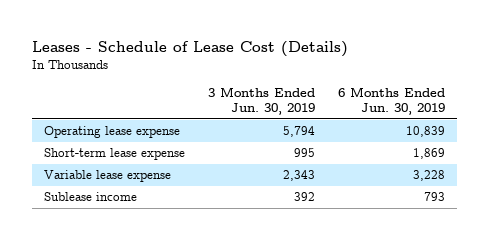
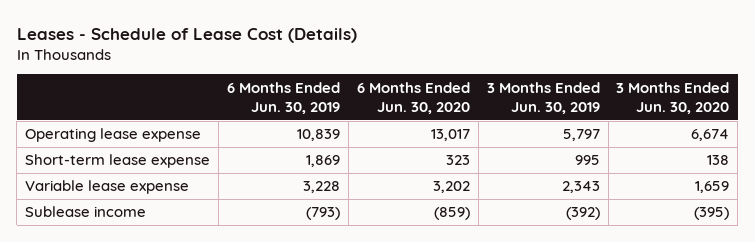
- | 3 Months Ended Jun. 30, 2019 | 6 Months Ended Jun. 30, 2019
+ | 6 Months Ended Jun. 30, 2019 | 6 Months Ended Jun. 30, 2020 | 3 Months Ended Jun. 30, 2019 | 3 Months Ended Jun. 30, 2020
- Operating lease expense | 5,794 | 10,839
+ Operating lease expense | 10,839 | 13,017 | 5,797 | 6,674
- Sublease income | 392 | 793
+ Sublease income | (793) | (859) | (392) | (395)

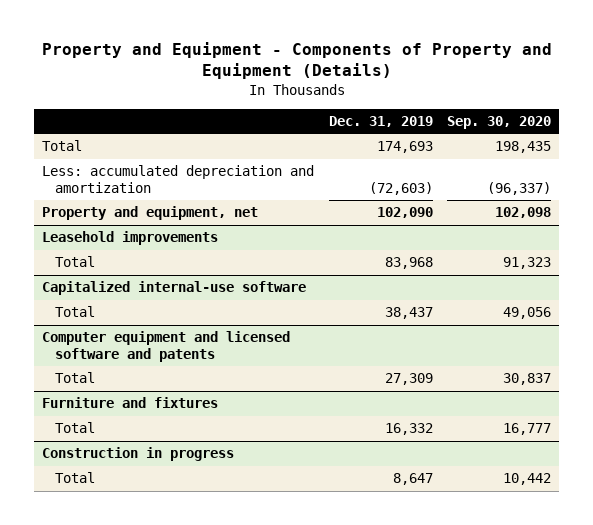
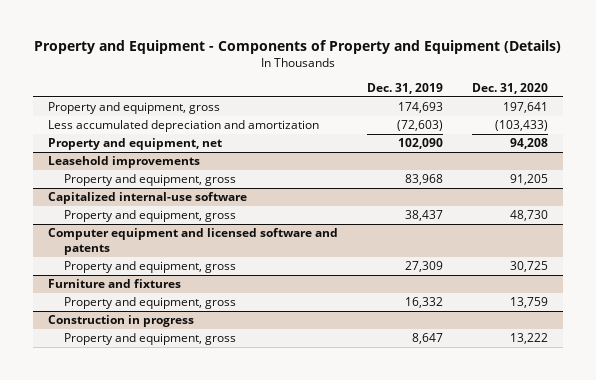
- | Dec. 31, 2019 | Sep. 30, 2020
+ | Dec. 31, 2019 | Dec. 31, 2020
- Total | 174,693 | 198,435
- Less: accumulated depreciation and amortization | (72,603) | (96,337)
+ Property and equipment, gross | 174,693 | 197,641
+ Less accumulated depreciation and amortization | (72,603) | (103,433)
@ Leasehold improvements
- Total | 83,968 | 91,323
+ Property and equipment, gross | 83,968 | 91,205
@ Capitalized internal-use software
- Total | 38,437 | 49,056
+ Property and equipment, gross | 38,437 | 48,730
@ Computer equipment and licensed software and patents
- Total | 27,309 | 30,837
+ Property and equipment, gross | 27,309 | 30,725
@ Furniture and fixtures
- Total | 16,332 | 16,777
+ Property and equipment, gross | 16,332 | 13,759
@ Construction in progress
- Total | 8,647 | 10,442
+ Property and equipment, gross | 8,647 | 13,222

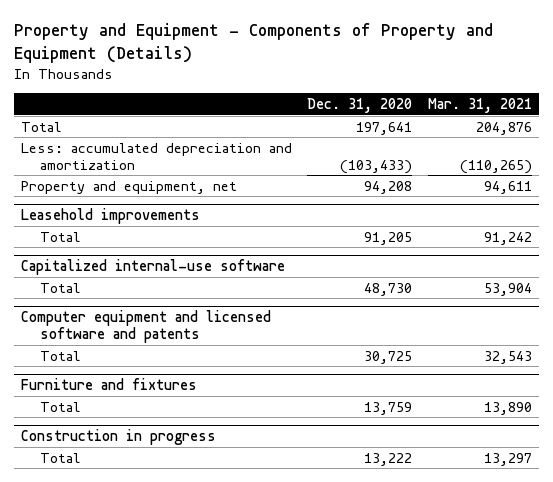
- | Dec. 31, 2019 | Dec. 31, 2020
+ | Dec. 31, 2020 | Mar. 31, 2021
- Property and equipment, gross | 174,693 | 197,641
- Less accumulated depreciation and amortization | (72,603) | (103,433)
+ Total | 197,641 | 204,876
+ Less: accumulated depreciation and amortization | (103,433) | (110,265)
@ Leasehold improvements
- Property and equipment, gross | 83,968 | 91,205
+ Total | 91,205 | 91,242
@ Capitalized internal-use software
- Property and equipment, gross | 38,437 | 48,730
+ Total | 48,730 | 53,904
@ Computer equipment and licensed software and patents
- Property and equipment, gross | 27,309 | 30,725
+ Total | 30,725 | 32,543
@ Furniture and fixtures
- Property and equipment, gross | 16,332 | 13,759
+ Total | 13,759 | 13,890
@ Construction in progress
- Property and equipment, gross | 8,647 | 13,222
+ Total | 13,222 | 13,297

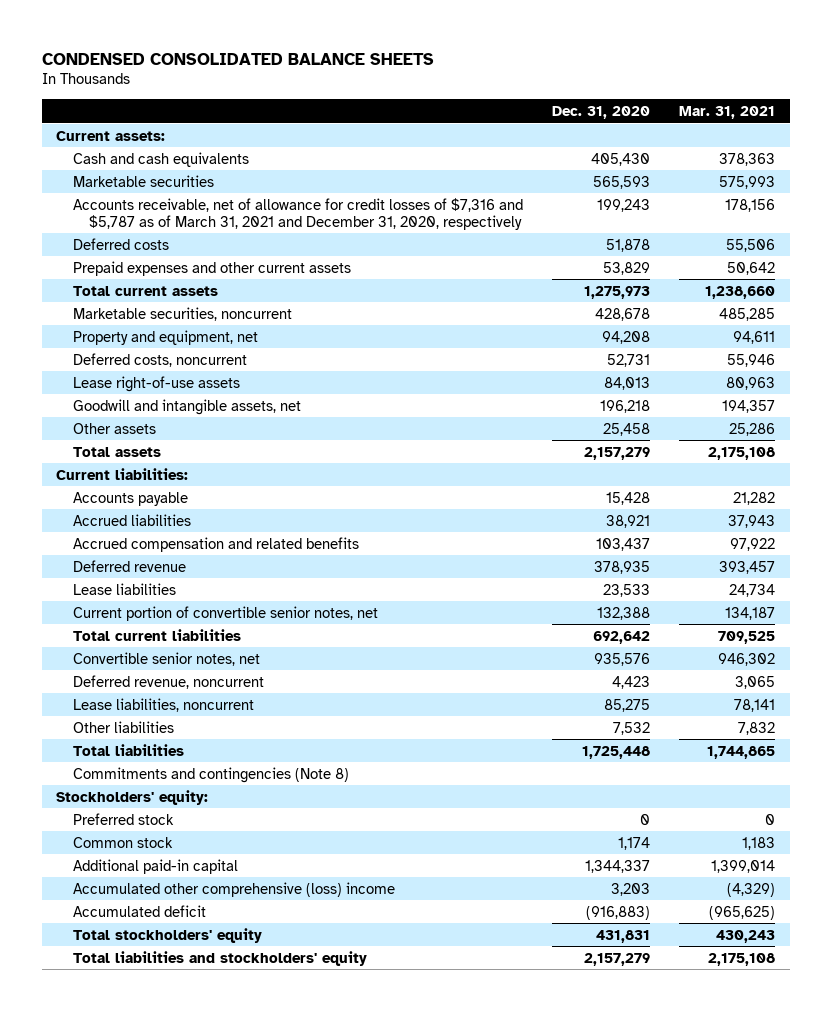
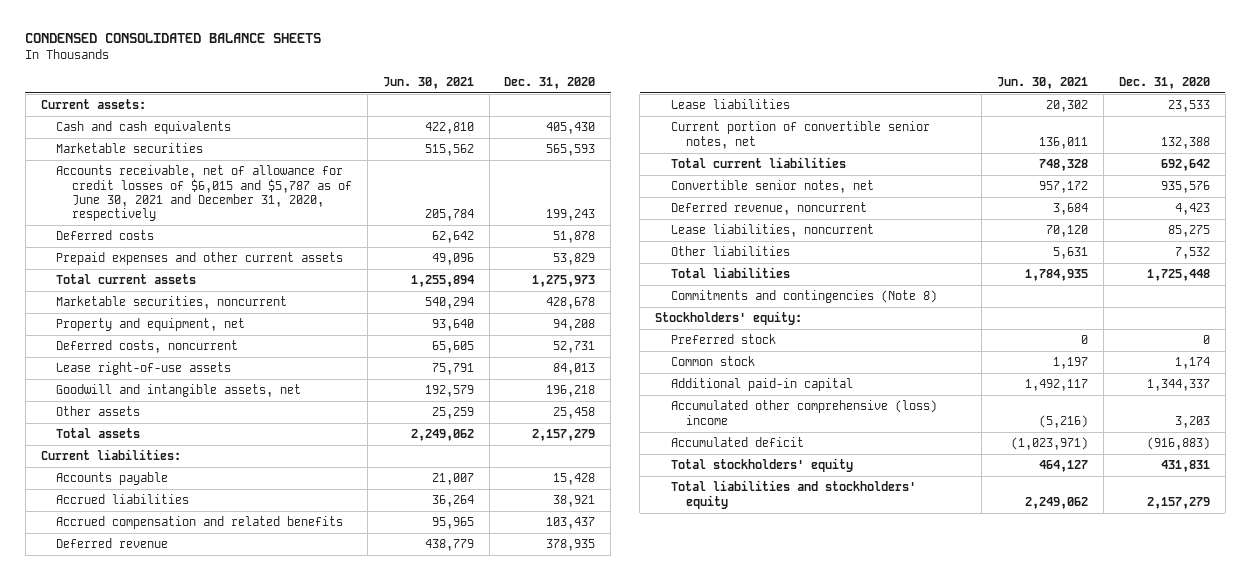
- | Dec. 31, 2020 | Mar. 31, 2021
+ | Jun. 30, 2021 | Dec. 31, 2020
- Accounts receivable, net of allowance for credit losses of $7,316 and $5,787 as of March 31, 2021 and December 31, 2020, respectively | 199,243 | 178,156
+ Accounts receivable, net of allowance for credit losses of $6,015 and $5,787 as of June 30, 2021 and December 31, 2020, respectively | 205,784 | 199,243

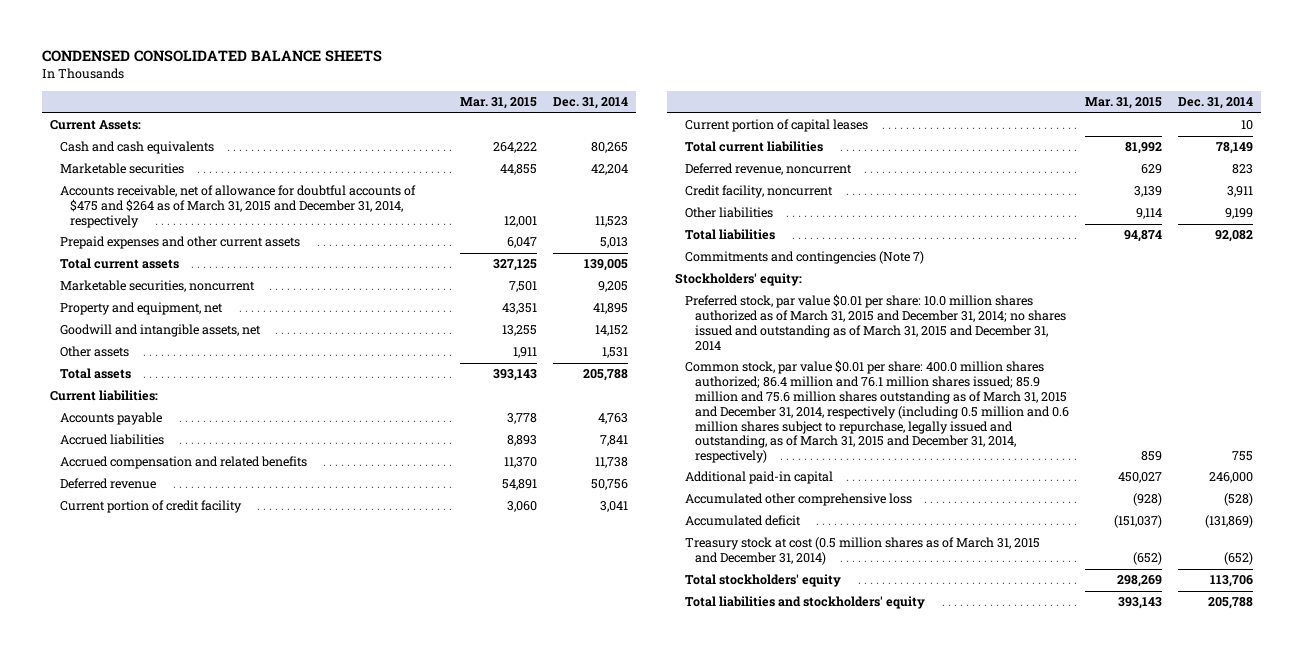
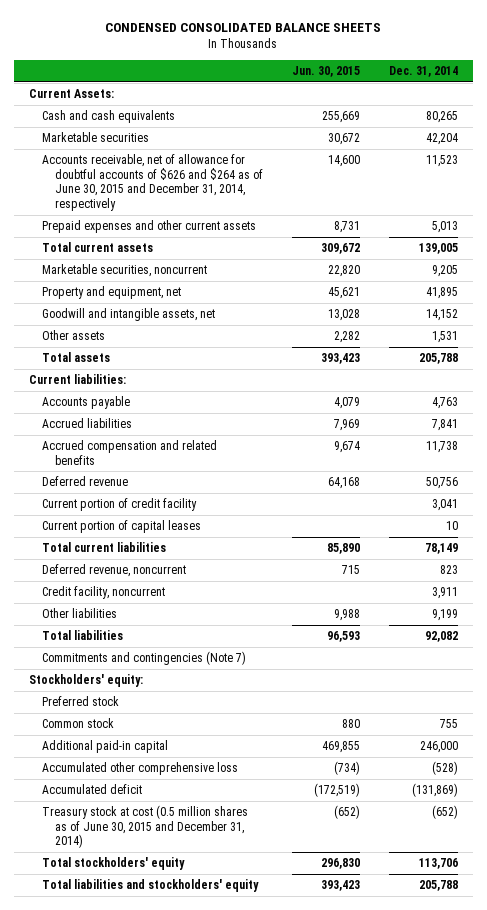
- | Mar. 31, 2015 | Dec. 31, 2014
+ | Jun. 30, 2015 | Dec. 31, 2014
- Accounts receivable, net of allowance for doubtful accounts of $475 and $264 as of March 31, 2015 and December 31, 2014, respectively | 12,001 | 11,523
+ Accounts receivable, net of allowance for doubtful accounts of $626 and $264 as of June 30, 2015 and December 31, 2014, respectively | 14,600 | 11,523
- Preferred stock, par value $0.01 per share: 10.0 million shares authorized as of March 31, 2015 and December 31, 2014; no shares issued and outstanding as of March 31, 2015 and December 31, 2014
- Common stock, par value $0.01 per share: 400.0 million shares authorized; 86.4 million and 76.1 million shares issued; 85.9 million and 75.6 million shares outstanding as of March 31, 2015 and December 31, 2014, respectively (including 0.5 million and 0.6 million shares subject to repurchase, legally issued and outstanding, as of March 31, 2015 and December 31, 2014, respectively) | 859 | 755
+ Preferred stock
+ Common stock | 880 | 755
- Treasury stock at cost (0.5 million shares as of March 31, 2015 and December 31, 2014) | (652) | (652)
+ Treasury stock at cost (0.5 million shares as of June 30, 2015 and December 31, 2014) | (652) | (652)

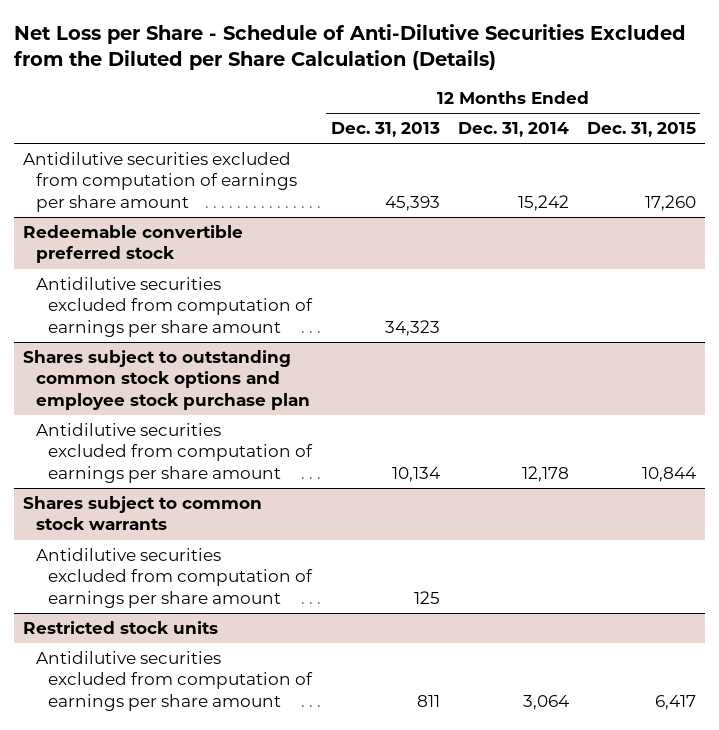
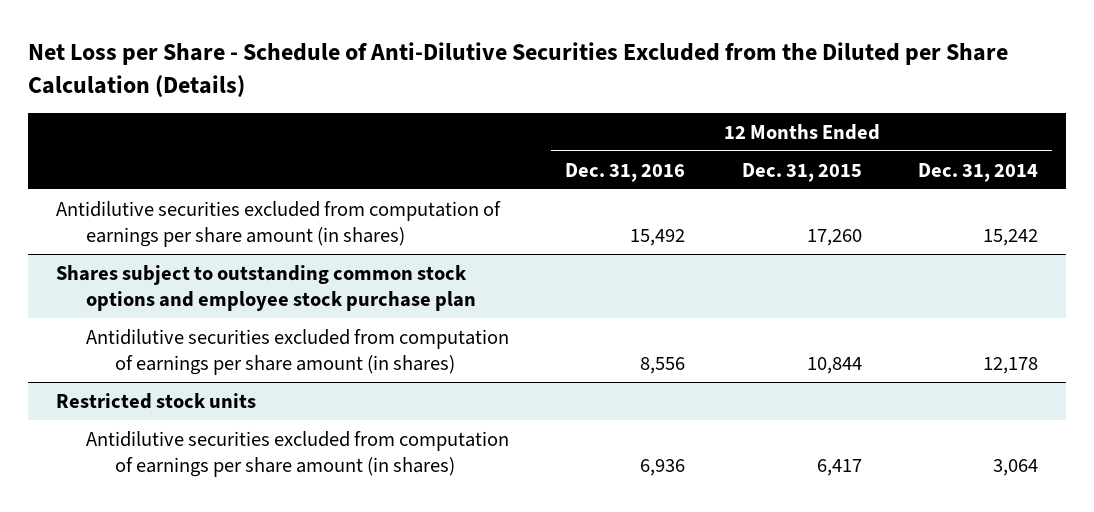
- | 12 Months Ended Dec. 31, 2013 | 12 Months Ended Dec. 31, 2014 | 12 Months Ended Dec. 31, 2015
+ | 12 Months Ended Dec. 31, 2016 | 12 Months Ended Dec. 31, 2015 | 12 Months Ended Dec. 31, 2014
- Antidilutive securities excluded from computation of earnings per share amount | 45,393 | 15,242 | 17,260
- Redeemable convertible preferred stock
- Antidilutive securities excluded from computation of earnings per share amount | 34,323 | |
+ Antidilutive securities excluded from computation of earnings per share amount (in shares) | 15,492 | 17,260 | 15,242
@ Shares subject to outstanding common stock options and employee stock purchase plan
- Antidilutive securities excluded from computation of earnings per share amount | 10,134 | 12,178 | 10,844
- Shares subject to common stock warrants
- Antidilutive securities excluded from computation of earnings per share amount | 125 | |
@ Shares subject to outstanding common stock options and employee stock purchase plan
+ Antidilutive securities excluded from computation of earnings per share amount (in shares) | 8,556 | 10,844 | 12,178
@ Restricted stock units
- Antidilutive securities excluded from computation of earnings per share amount | 811 | 3,064 | 6,417
+ Antidilutive securities excluded from computation of earnings per share amount (in shares) | 6,936 | 6,417 | 3,064

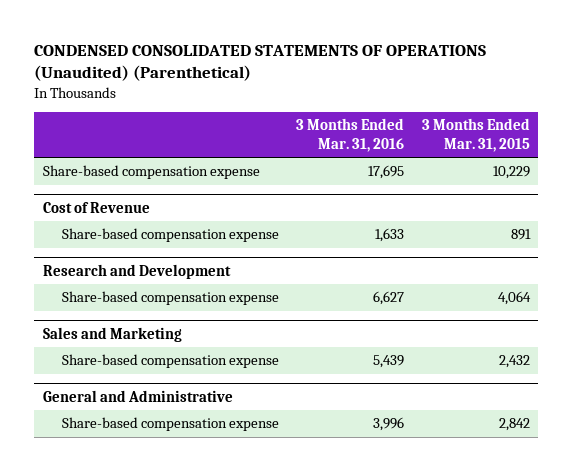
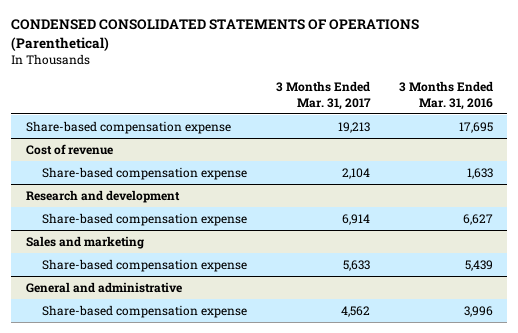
- CONDENSED CONSOLIDATED STATEMENTS OF OPERATIONS (Unaudited) (Parenthetical)
+ CONDENSED CONSOLIDATED STATEMENTS OF OPERATIONS (Parenthetical)
- | 3 Months Ended Mar. 31, 2016 | 3 Months Ended Mar. 31, 2015
+ | 3 Months Ended Mar. 31, 2017 | 3 Months Ended Mar. 31, 2016
- Cost of Revenue
+ Cost of revenue
- Research and Development
+ Research and development
- Sales and Marketing
+ Sales and marketing
- General and Administrative
+ General and administrative

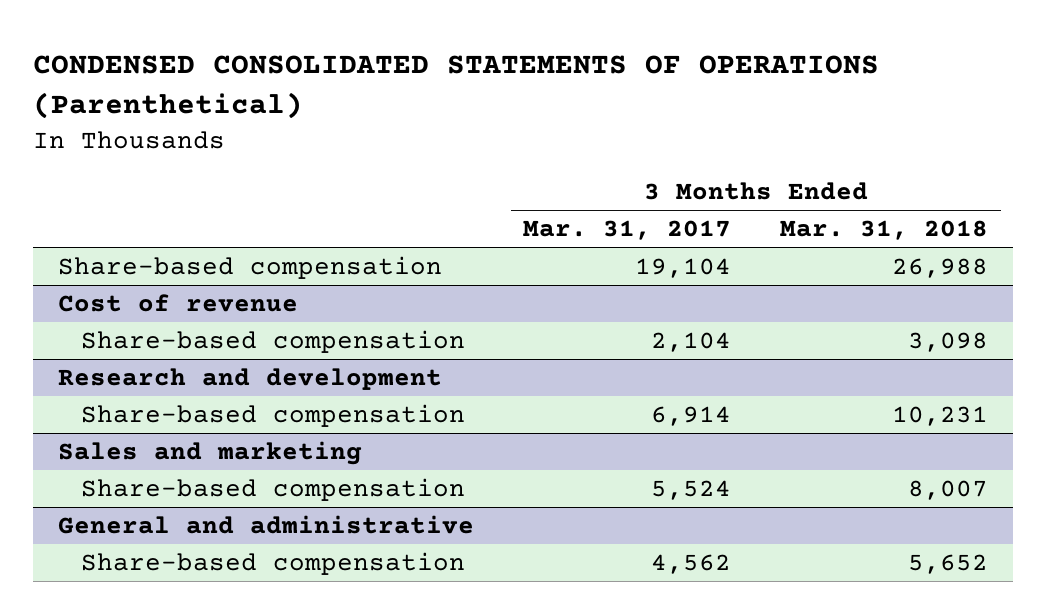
- | 3 Months Ended Mar. 31, 2017 | 3 Months Ended Mar. 31, 2016
+ | 3 Months Ended Mar. 31, 2017 | 3 Months Ended Mar. 31, 2018
- Share-based compensation expense | 19,213 | 17,695
+ Share-based compensation | 19,104 | 26,988
@ Cost of revenue
- Share-based compensation expense | 2,104 | 1,633
+ Share-based compensation | 2,104 | 3,098
@ Research and development
- Share-based compensation expense | 6,914 | 6,627
+ Share-based compensation | 6,914 | 10,231
@ Sales and marketing
- Share-based compensation expense | 5,633 | 5,439
+ Share-based compensation | 5,524 | 8,007
@ General and administrative
- Share-based compensation expense | 4,562 | 3,996
+ Share-based compensation | 4,562 | 5,652

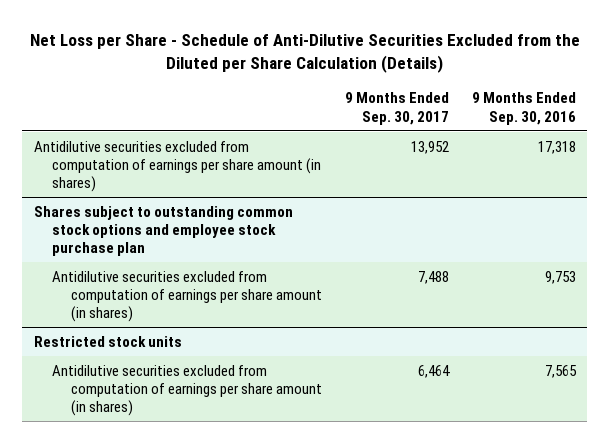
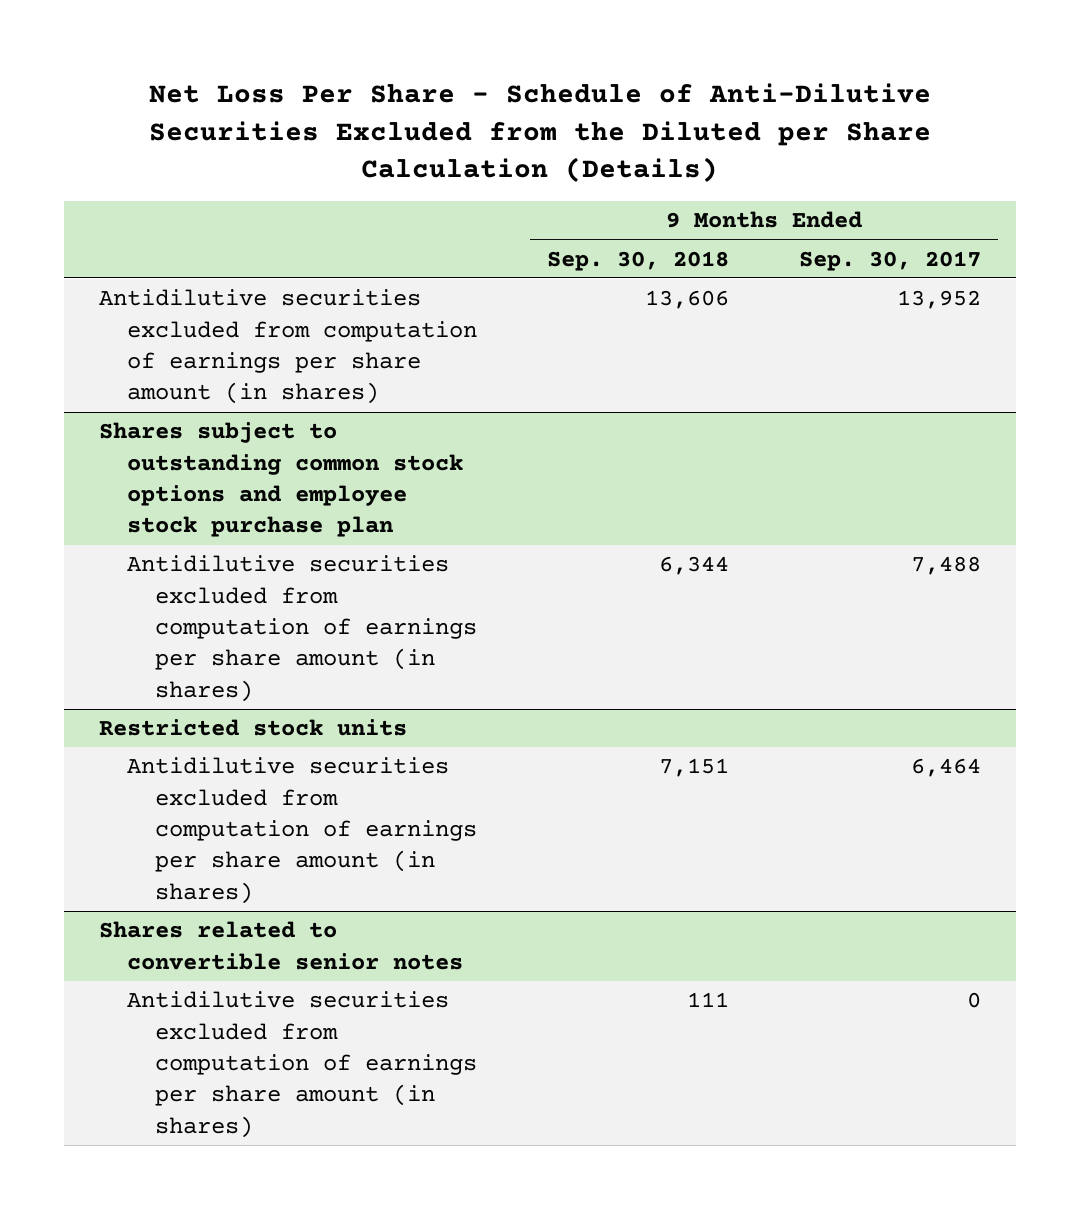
- Net Loss per Share - Schedule of Anti-Dilutive Securities Excluded from the Diluted per Share Calculation (Details)
+ Net Loss Per Share - Schedule of Anti-Dilutive Securities Excluded from the Diluted per Share Calculation (Details)
- | 9 Months Ended Sep. 30, 2017 | 9 Months Ended Sep. 30, 2016
+ | 9 Months Ended Sep. 30, 2018 | 9 Months Ended Sep. 30, 2017
+ Shares related to convertible senior notes
+ Antidilutive securities excluded from computation of earnings per share amount (in shares) | 111 | 0

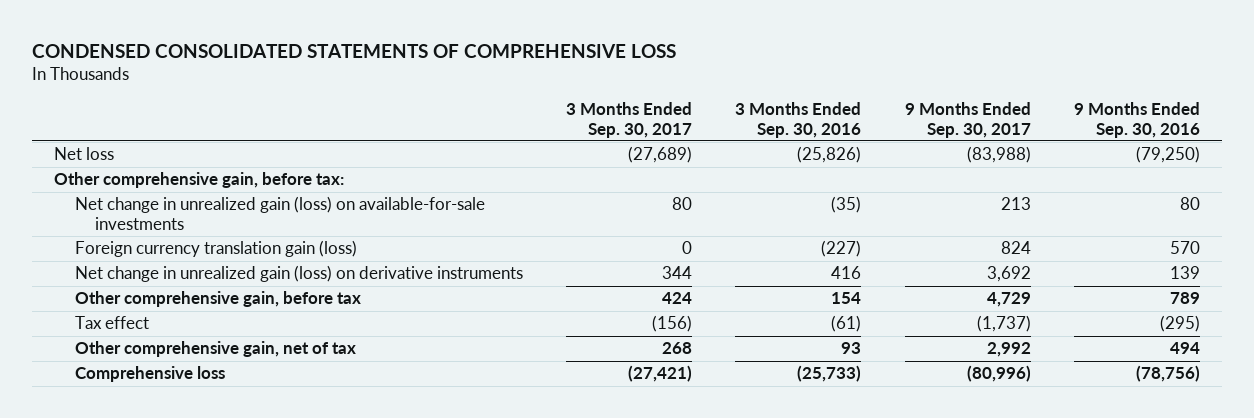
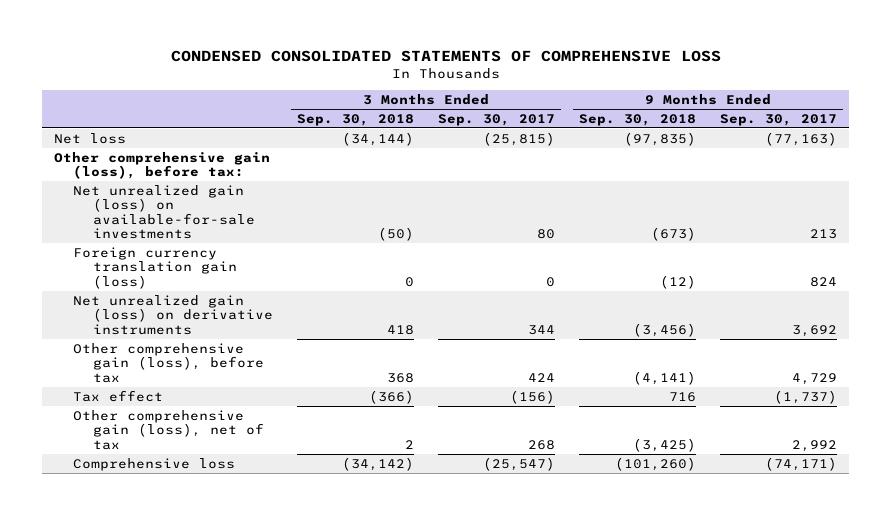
- | 3 Months Ended Sep. 30, 2017 | 3 Months Ended Sep. 30, 2016 | 9 Months Ended Sep. 30, 2017 | 9 Months Ended Sep. 30, 2016
+ | 3 Months Ended Sep. 30, 2018 | 3 Months Ended Sep. 30, 2017 | 9 Months Ended Sep. 30, 2018 | 9 Months Ended Sep. 30, 2017
- Net loss | (27,689) | (25,826) | (83,988) | (79,250)
- Other comprehensive gain, before tax:
- Net change in unrealized gain (loss) on available-for-sale investments | 80 | (35) | 213 | 80
+ Net loss | (34,144) | (25,815) | (97,835) | (77,163)
+ Other comprehensive gain (loss), before tax:
+ Net unrealized gain (loss) on available-for-sale investments | (50) | 80 | (673) | 213
- Net change in unrealized gain (loss) on derivative instruments | 344 | 416 | 3,692 | 139
- Other comprehensive gain, before tax | 424 | 154 | 4,729 | 789
+ Net unrealized gain (loss) on derivative instruments | 418 | 344 | (3,456) | 3,692
+ Other comprehensive gain (loss), before tax | 368 | 424 | (4,141) | 4,729
- Other comprehensive gain, net of tax | 268 | 93 | 2,992 | 494
- Comprehensive loss | (27,421) | (25,733) | (80,996) | (78,756)
+ Other comprehensive gain (loss), net of tax | 2 | 268 | (3,425) | 2,992
+ Comprehensive loss | (34,142) | (25,547) | (101,260) | (74,171)

